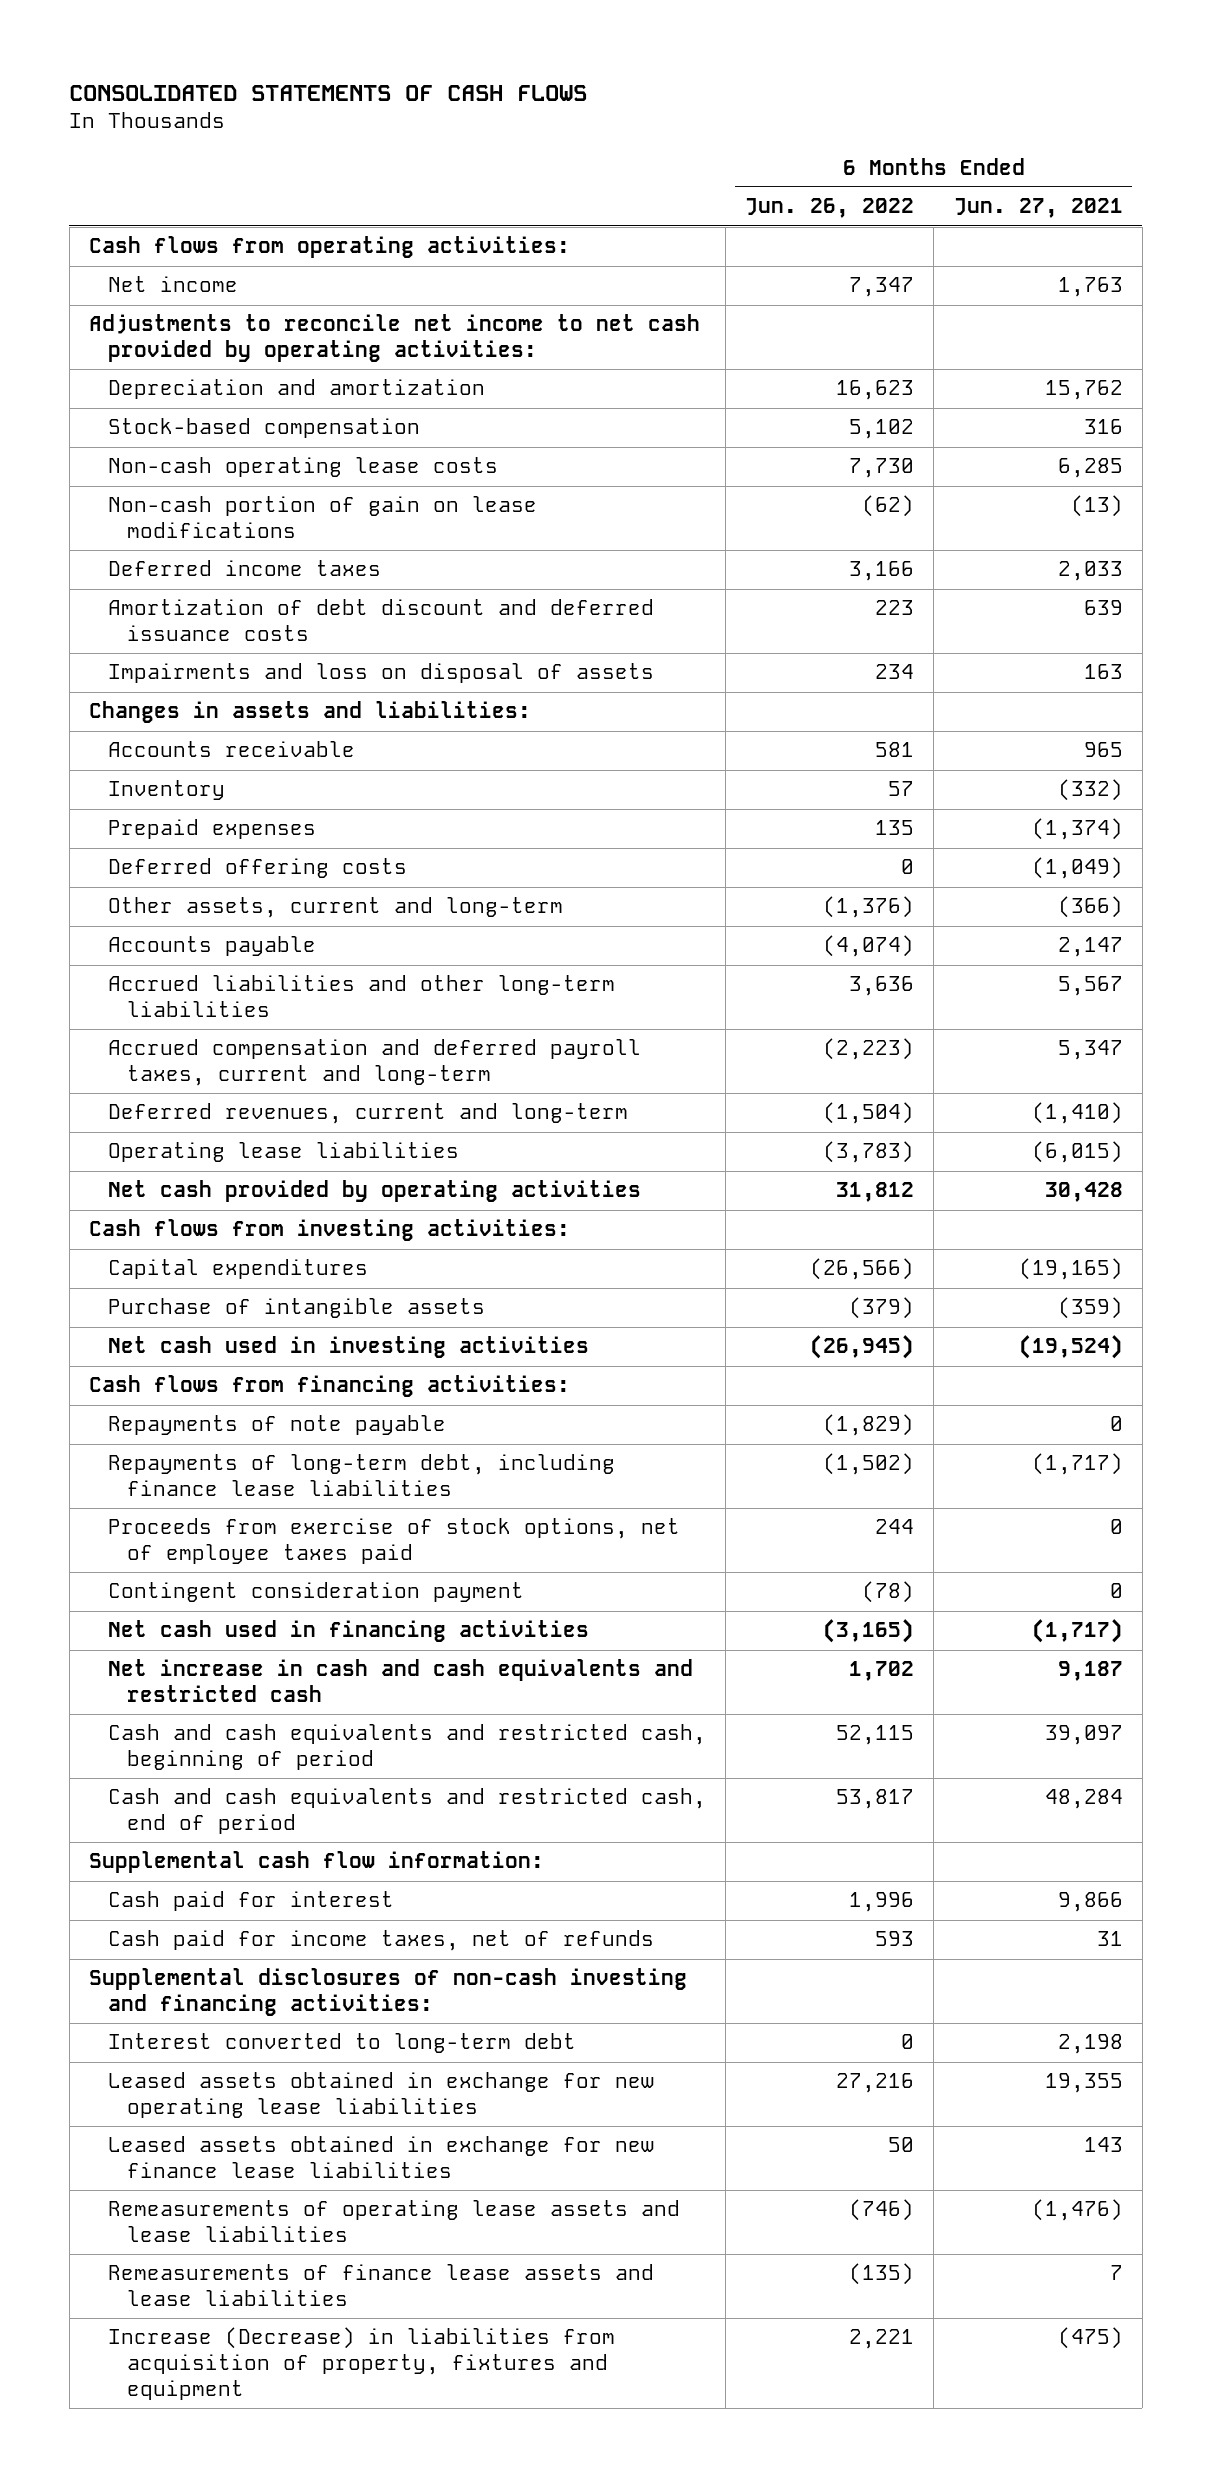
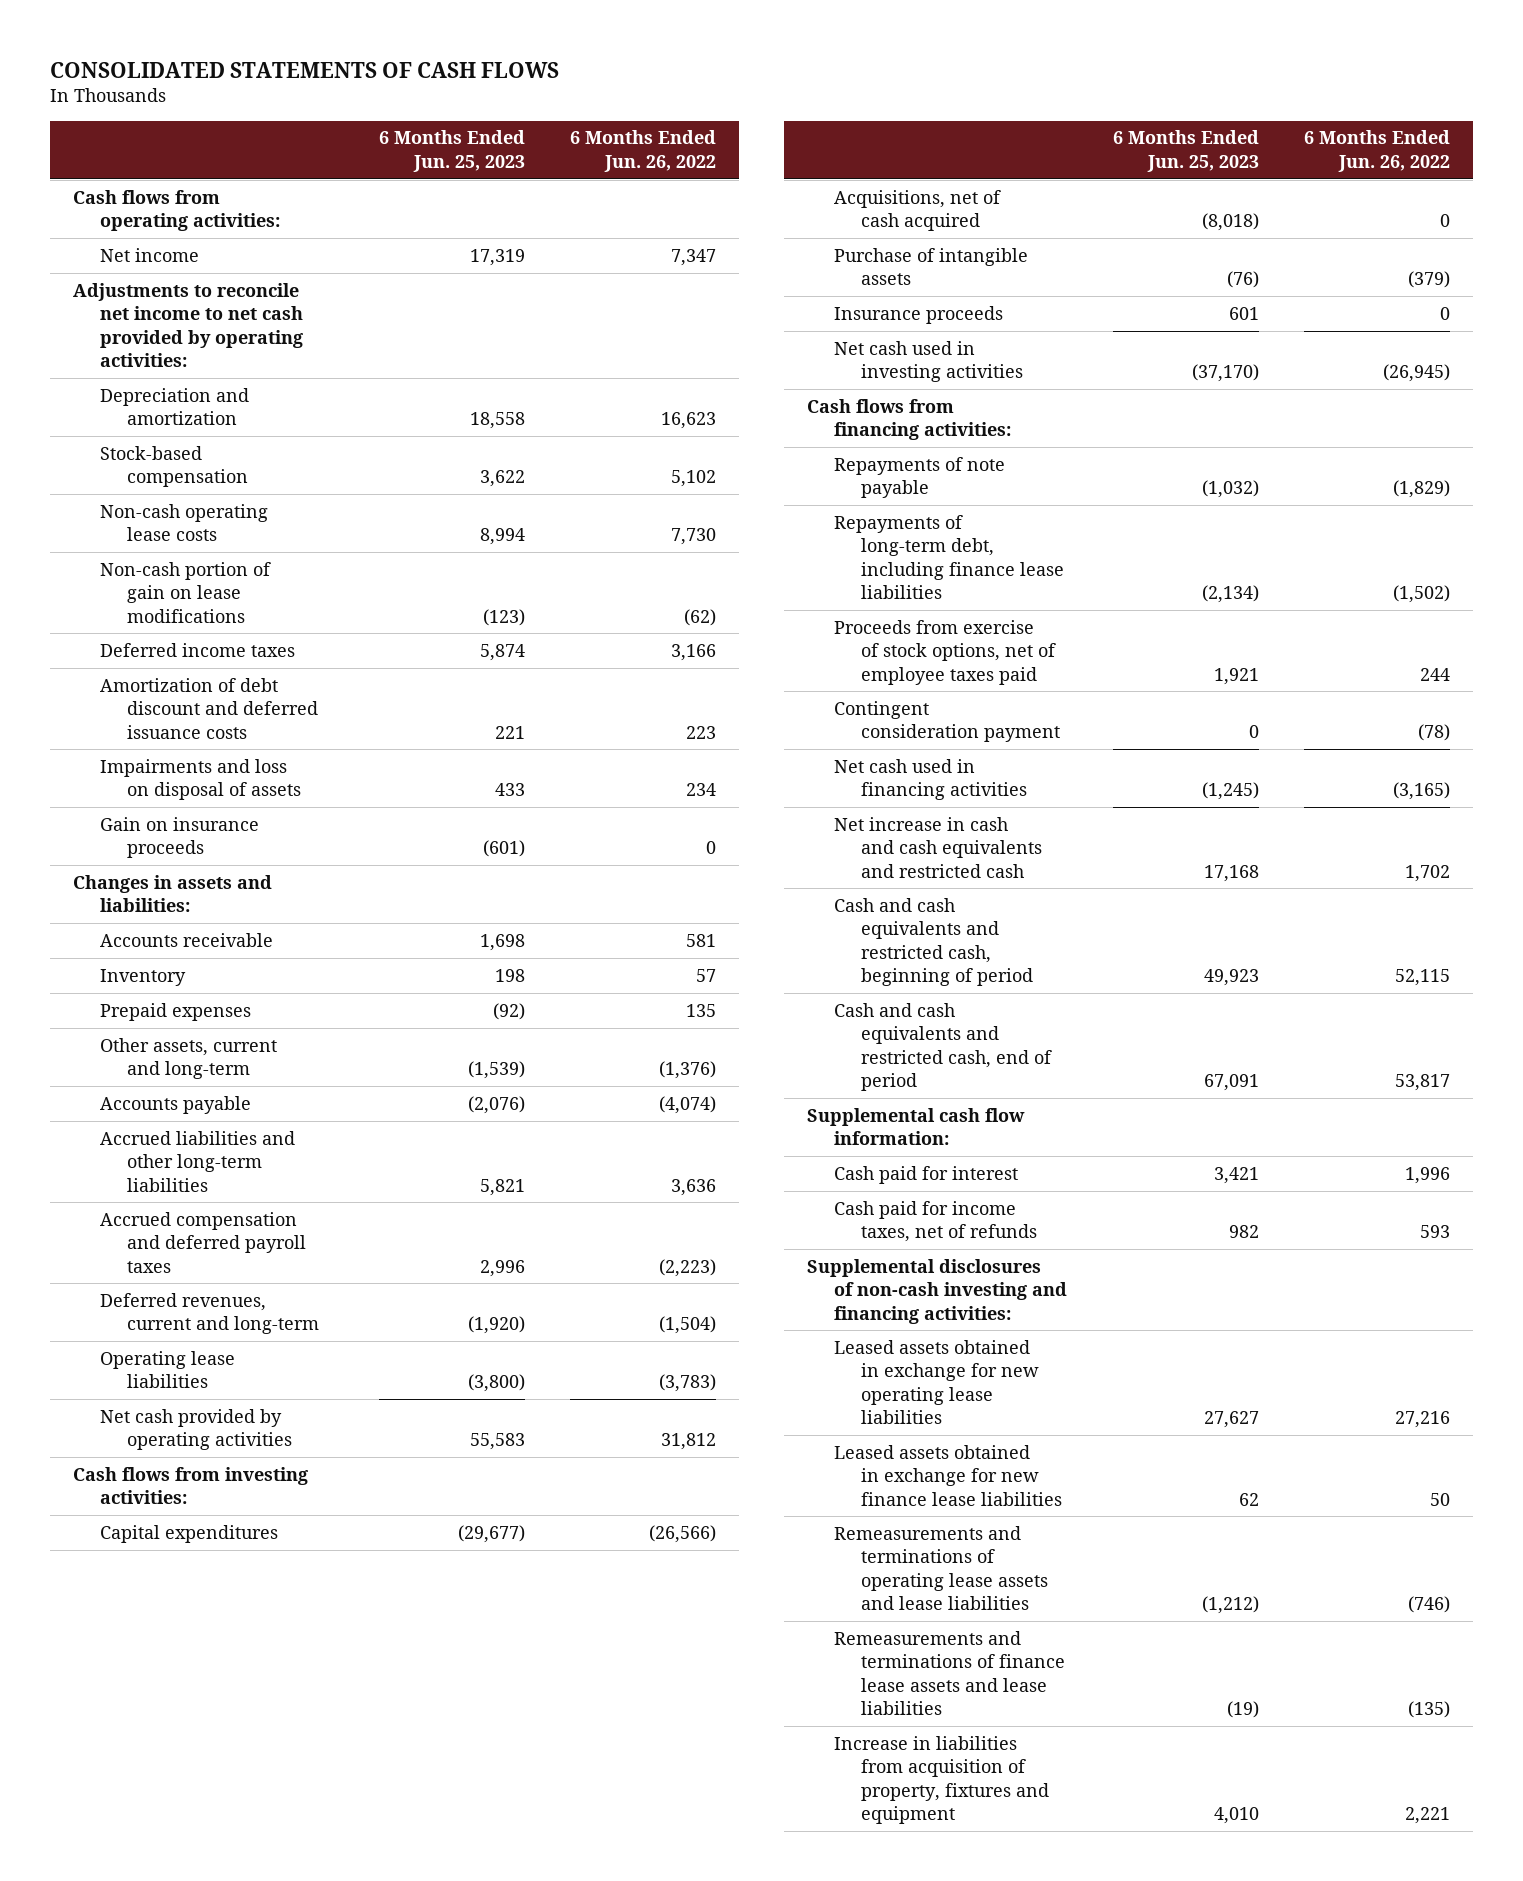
- | 6 Months Ended Jun. 26, 2022 | 6 Months Ended Jun. 27, 2021
+ | 6 Months Ended Jun. 25, 2023 | 6 Months Ended Jun. 26, 2022
+ Gain on insurance proceeds | (601) | 0
- Deferred offering costs | 0 | (1,049)
- Accrued compensation and deferred payroll taxes, current and long-term | (2,223) | 5,347
+ Accrued compensation and deferred payroll taxes | 2,996 | (2,223)
+ Acquisitions, net of cash acquired | (8,018) | 0
+ Insurance proceeds | 601 | 0
- Interest converted to long-term debt | 0 | 2,198
- Remeasurements of operating lease assets and lease liabilities | (746) | (1,476)
- Remeasurements of finance lease assets and lease liabilities | (135) | 7
- Increase (Decrease) in liabilities from acquisition of property, fixtures and equipment | 2,221 | (475)
+ Remeasurements and terminations of operating lease assets and lease liabilities | (1,212) | (746)
+ Remeasurements and terminations of finance lease assets and lease liabilities | (19) | (135)
+ Increase in liabilities from acquisition of property, fixtures and equipment | 4,010 | 2,221

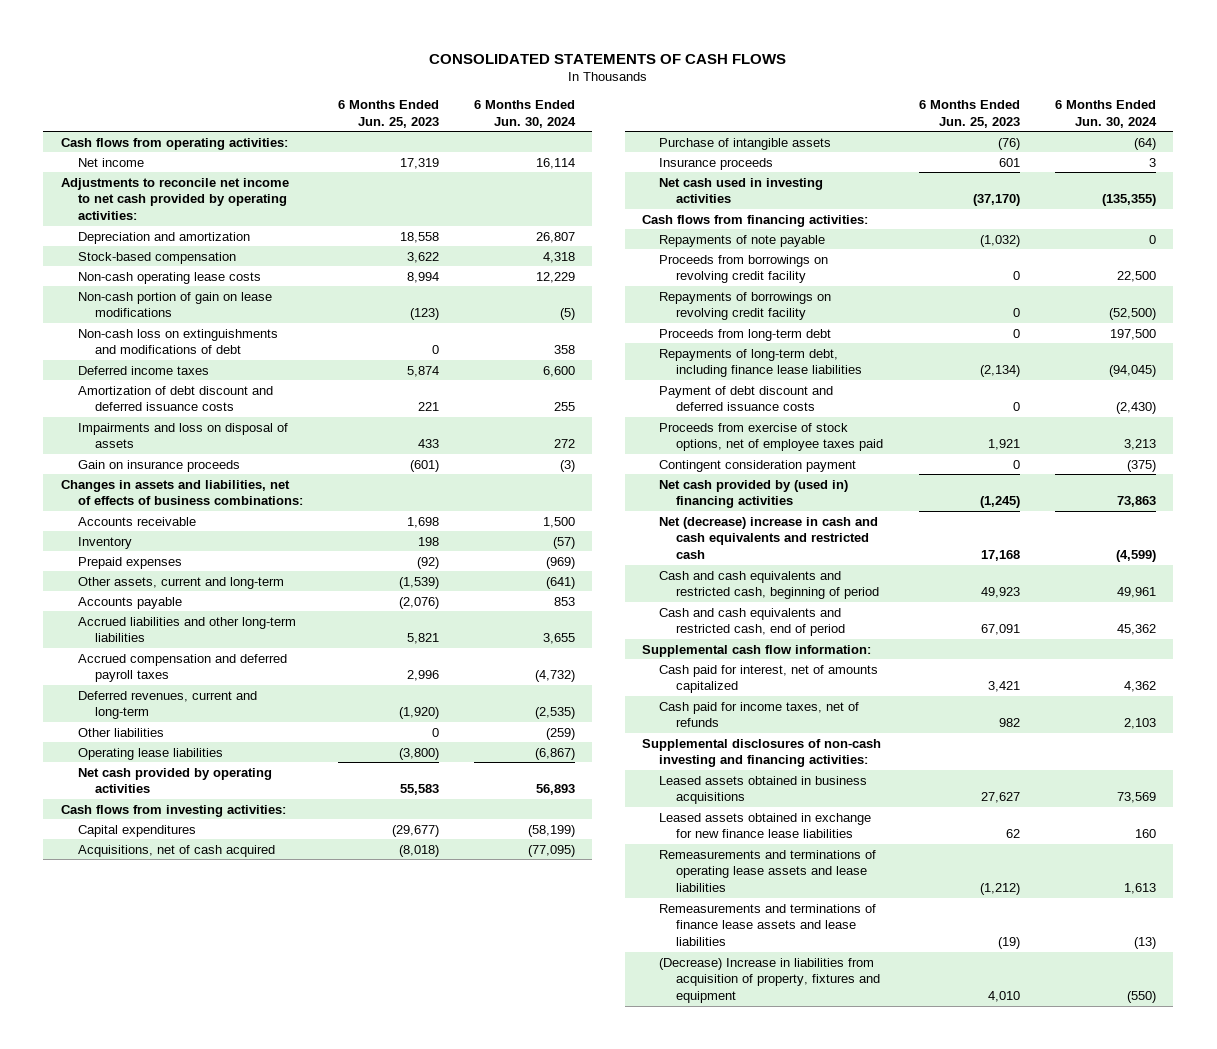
- | 6 Months Ended Jun. 25, 2023 | 6 Months Ended Jun. 26, 2022
+ | 6 Months Ended Jun. 25, 2023 | 6 Months Ended Jun. 30, 2024
+ Non-cash loss on extinguishments and modifications of debt | 0 | 358
- Changes in assets and liabilities:
+ Changes in assets and liabilities, net of effects of business combinations:
+ Other liabilities | 0 | (259)
+ Proceeds from borrowings on revolving credit facility | 0 | 22,500
+ Repayments of borrowings on revolving credit facility | 0 | (52,500)
+ Proceeds from long-term debt | 0 | 197,500
+ Payment of debt discount and deferred issuance costs | 0 | (2,430)
- Net cash used in financing activities | (1,245) | (3,165)
- Net increase in cash and cash equivalents and restricted cash | 17,168 | 1,702
+ Net cash provided by (used in) financing activities | (1,245) | 73,863
+ Net (decrease) increase in cash and cash equivalents and restricted cash | 17,168 | (4,599)
- Cash paid for interest | 3,421 | 1,996
+ Cash paid for interest, net of amounts capitalized | 3,421 | 4,362
- Leased assets obtained in exchange for new operating lease liabilities | 27,627 | 27,216
+ Leased assets obtained in business acquisitions | 27,627 | 73,569
- Increase in liabilities from acquisition of property, fixtures and equipment | 4,010 | 2,221
+ (Decrease) Increase in liabilities from acquisition of property, fixtures and equipment | 4,010 | (550)

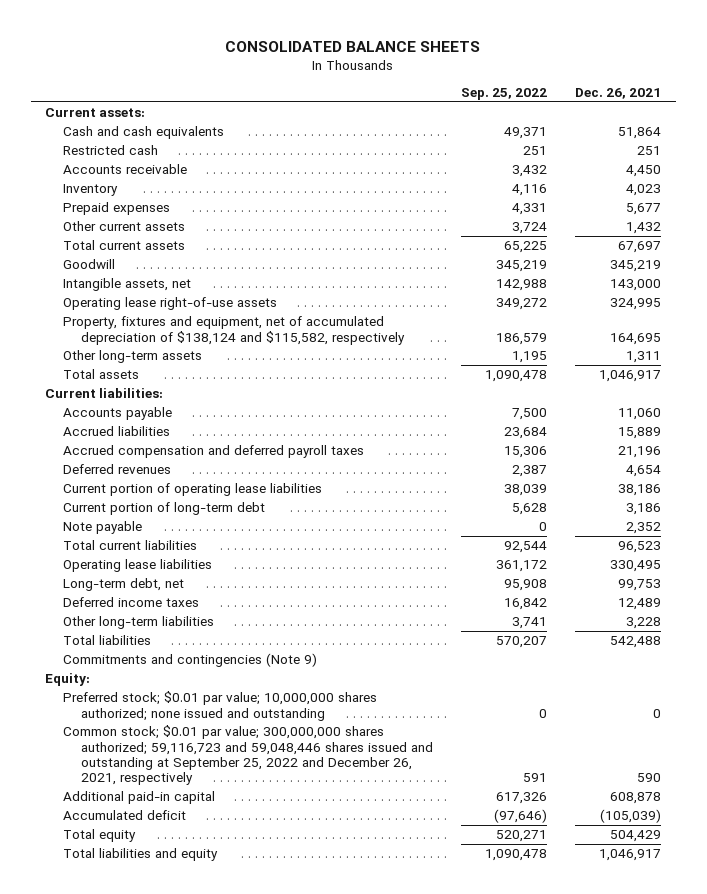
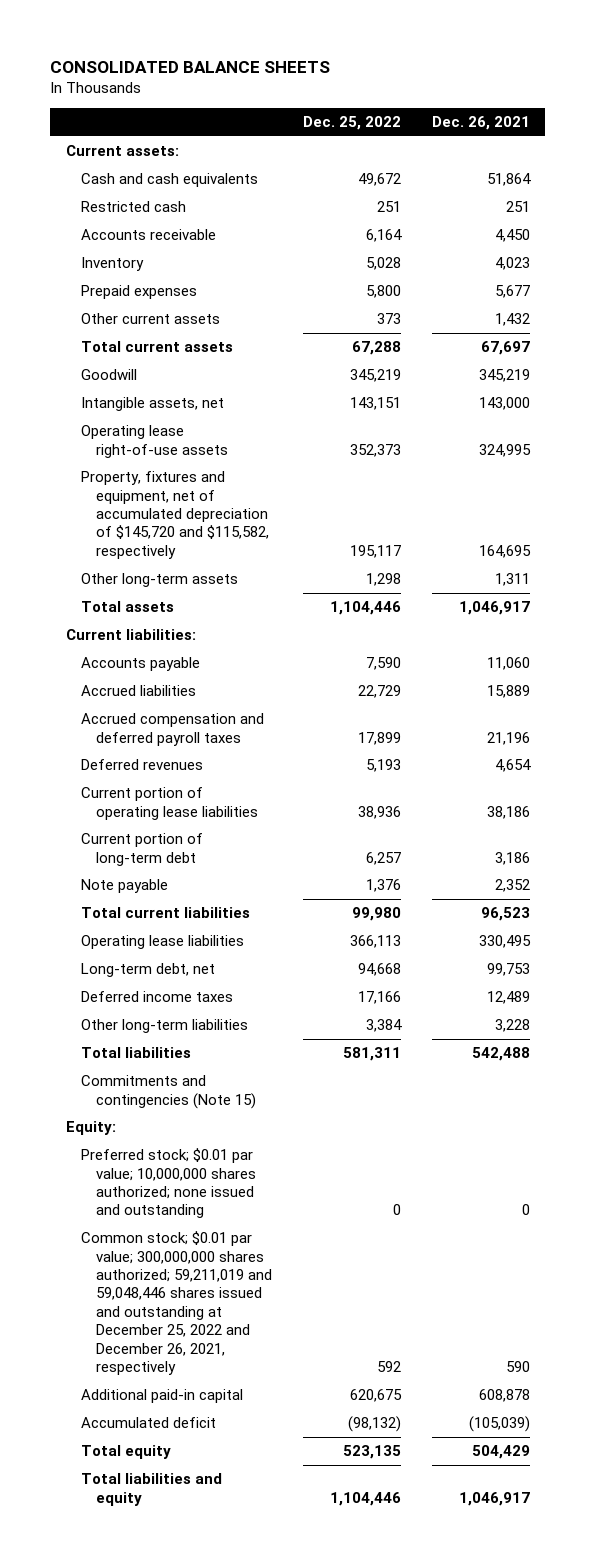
- | Sep. 25, 2022 | Dec. 26, 2021
+ | Dec. 25, 2022 | Dec. 26, 2021
- Property, fixtures and equipment, net of accumulated depreciation of $138,124 and $115,582, respectively | 186,579 | 164,695
+ Property, fixtures and equipment, net of accumulated depreciation of $145,720 and $115,582, respectively | 195,117 | 164,695
- Commitments and contingencies (Note 9)
+ Commitments and contingencies (Note 15)
- Common stock; $0.01 par value; 300,000,000 shares authorized; 59,116,723 and 59,048,446 shares issued and outstanding at September 25, 2022 and December 26, 2021, respectively | 591 | 590
+ Common stock; $0.01 par value; 300,000,000 shares authorized; 59,211,019 and 59,048,446 shares issued and outstanding at December 25, 2022 and December 26, 2021, respectively | 592 | 590

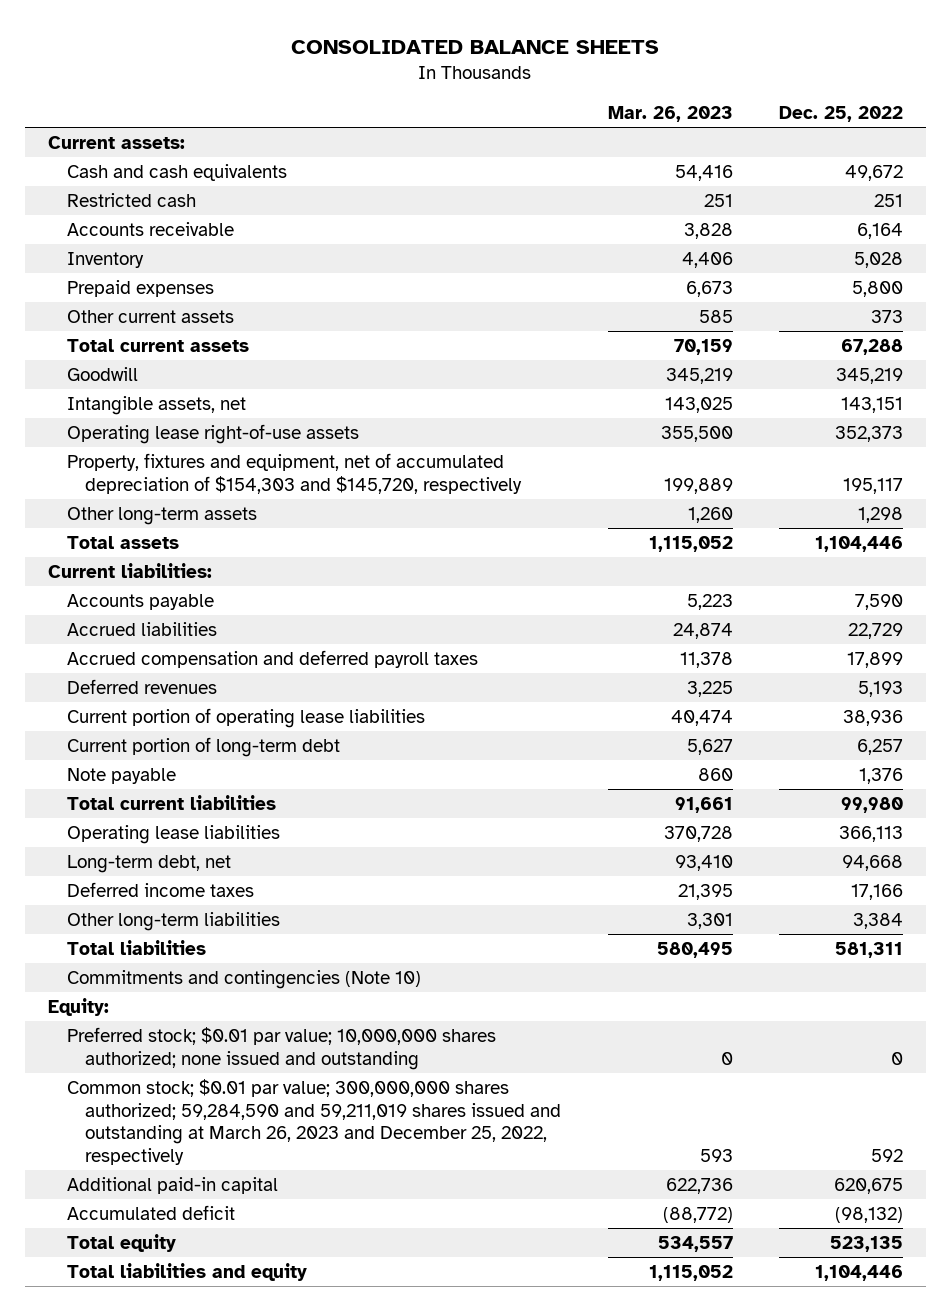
- | Dec. 25, 2022 | Dec. 26, 2021
+ | Mar. 26, 2023 | Dec. 25, 2022
- Property, fixtures and equipment, net of accumulated depreciation of $145,720 and $115,582, respectively | 195,117 | 164,695
+ Property, fixtures and equipment, net of accumulated depreciation of $154,303 and $145,720, respectively | 199,889 | 195,117
- Commitments and contingencies (Note 15)
+ Commitments and contingencies (Note 10)
- Common stock; $0.01 par value; 300,000,000 shares authorized; 59,211,019 and 59,048,446 shares issued and outstanding at December 25, 2022 and December 26, 2021, respectively | 592 | 590
+ Common stock; $0.01 par value; 300,000,000 shares authorized; 59,284,590 and 59,211,019 shares issued and outstanding at March 26, 2023 and December 25, 2022, respectively | 593 | 592

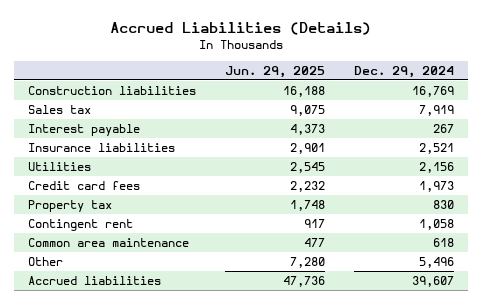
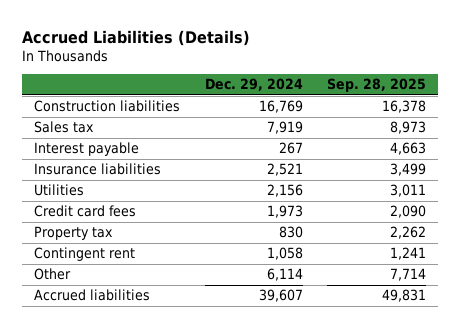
- | Jun. 29, 2025 | Dec. 29, 2024
+ | Dec. 29, 2024 | Sep. 28, 2025
- Common area maintenance | 477 | 618
- Other | 7,280 | 5,496
+ Other | 6,114 | 7,714

